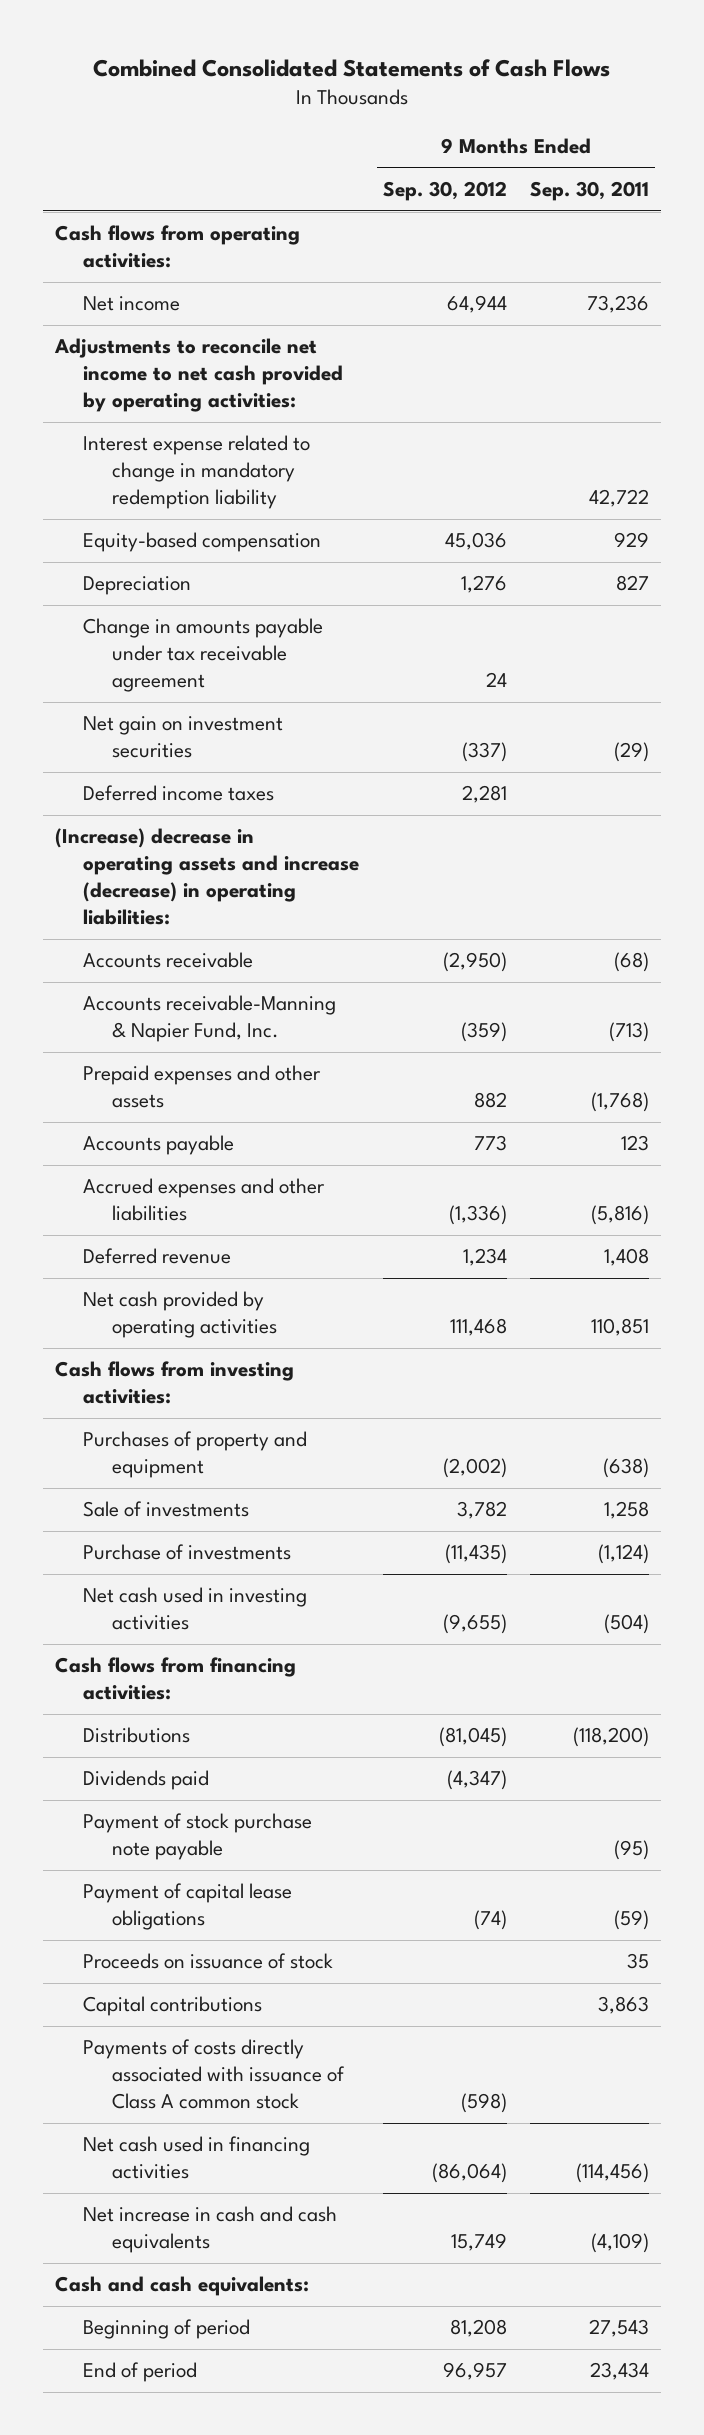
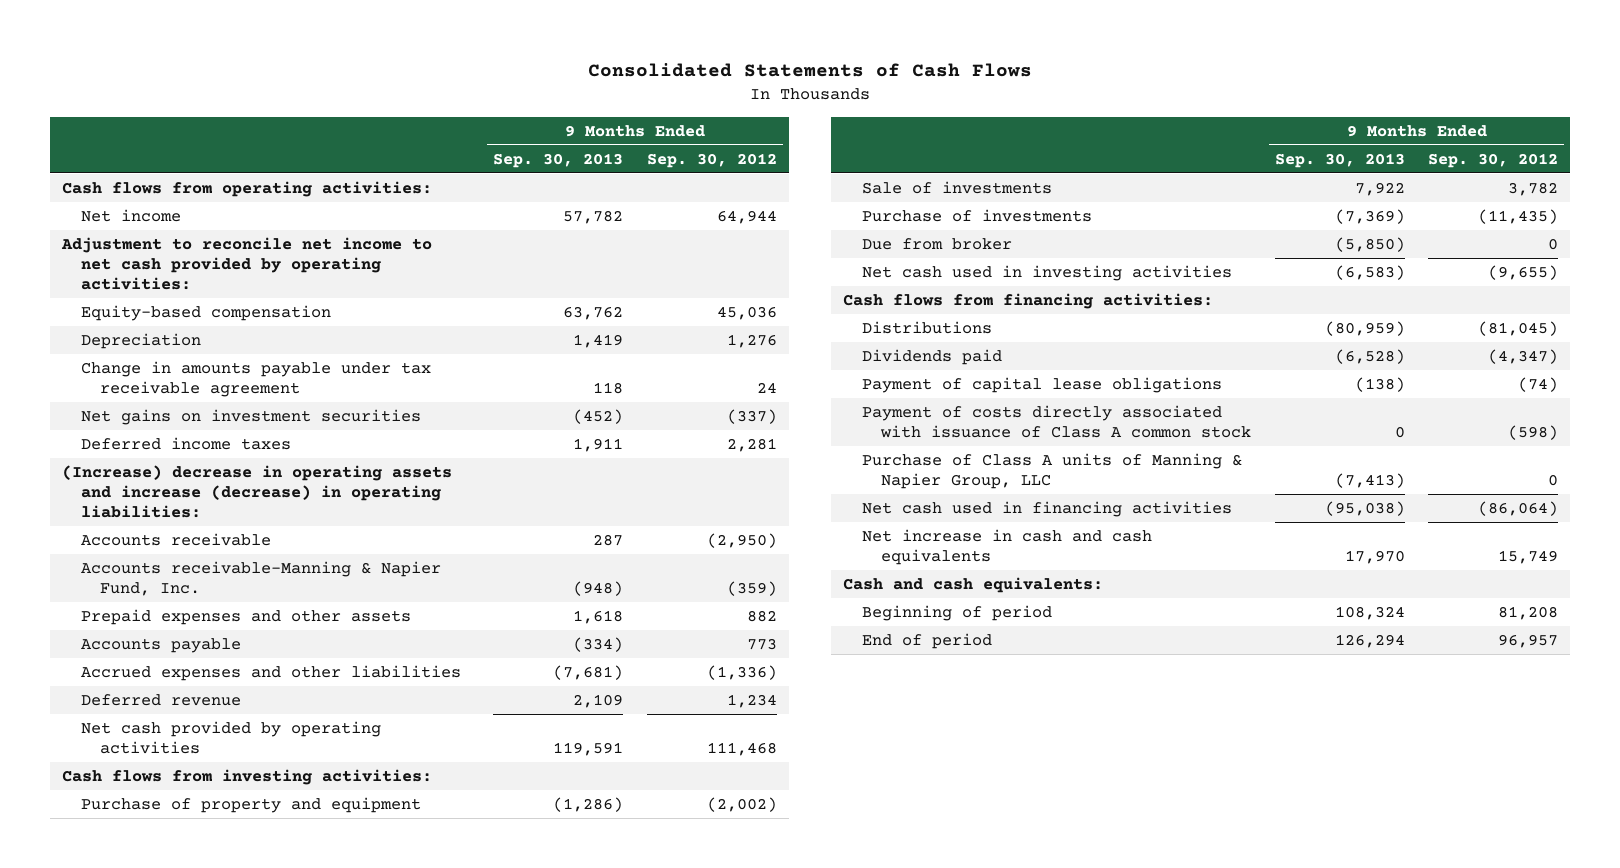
- Combined Consolidated Statements of Cash Flows
+ Consolidated Statements of Cash Flows
- | 9 Months Ended Sep. 30, 2012 | 9 Months Ended Sep. 30, 2011
+ | 9 Months Ended Sep. 30, 2013 | 9 Months Ended Sep. 30, 2012
- Adjustments to reconcile net income to net cash provided by operating activities:
- Interest expense related to change in mandatory redemption liability | | 42,722
+ Adjustment to reconcile net income to net cash provided by operating activities:
- Net gain on investment securities | (337) | (29)
+ Net gains on investment securities | (452) | (337)
- Purchases of property and equipment | (2,002) | (638)
+ Purchase of property and equipment | (1,286) | (2,002)
+ Due from broker | (5,850) | 0
- Payment of stock purchase note payable | | (95)
- Proceeds on issuance of stock | | 35
- Capital contributions | | 3,863
- Payments of costs directly associated with issuance of Class A common stock | (598) |
+ Payment of costs directly associated with issuance of Class A common stock | 0 | (598)
+ Purchase of Class A units of Manning & Napier Group, LLC | (7,413) | 0

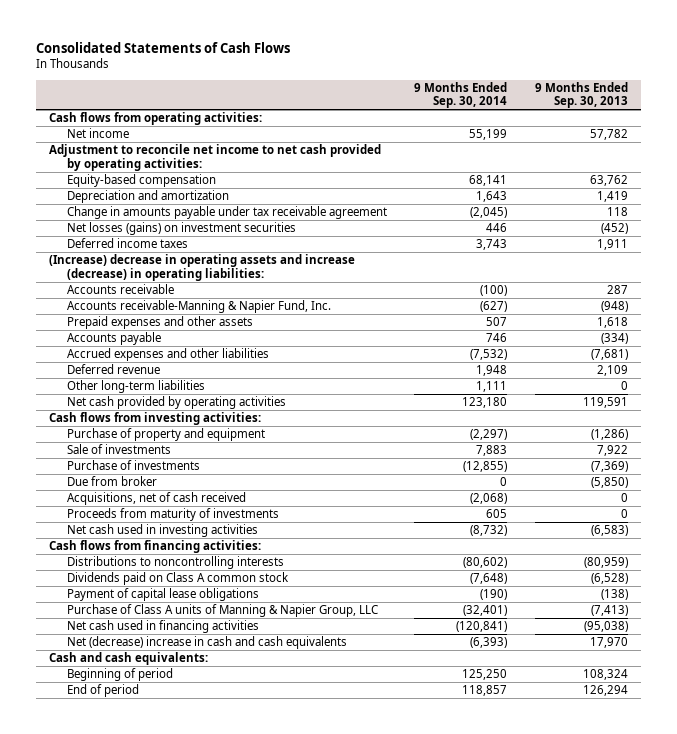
- | 9 Months Ended Sep. 30, 2013 | 9 Months Ended Sep. 30, 2012
+ | 9 Months Ended Sep. 30, 2014 | 9 Months Ended Sep. 30, 2013
- Depreciation | 1,419 | 1,276
+ Depreciation and amortization | 1,643 | 1,419
- Net gains on investment securities | (452) | (337)
+ Net losses (gains) on investment securities | 446 | (452)
+ Other long-term liabilities | 1,111 | 0
+ Acquisitions, net of cash received | (2,068) | 0
+ Proceeds from maturity of investments | 605 | 0
- Distributions | (80,959) | (81,045)
- Dividends paid | (6,528) | (4,347)
+ Distributions to noncontrolling interests | (80,602) | (80,959)
+ Dividends paid on Class A common stock | (7,648) | (6,528)
- Payment of costs directly associated with issuance of Class A common stock | 0 | (598)
- Net increase in cash and cash equivalents | 17,970 | 15,749
+ Net (decrease) increase in cash and cash equivalents | (6,393) | 17,970

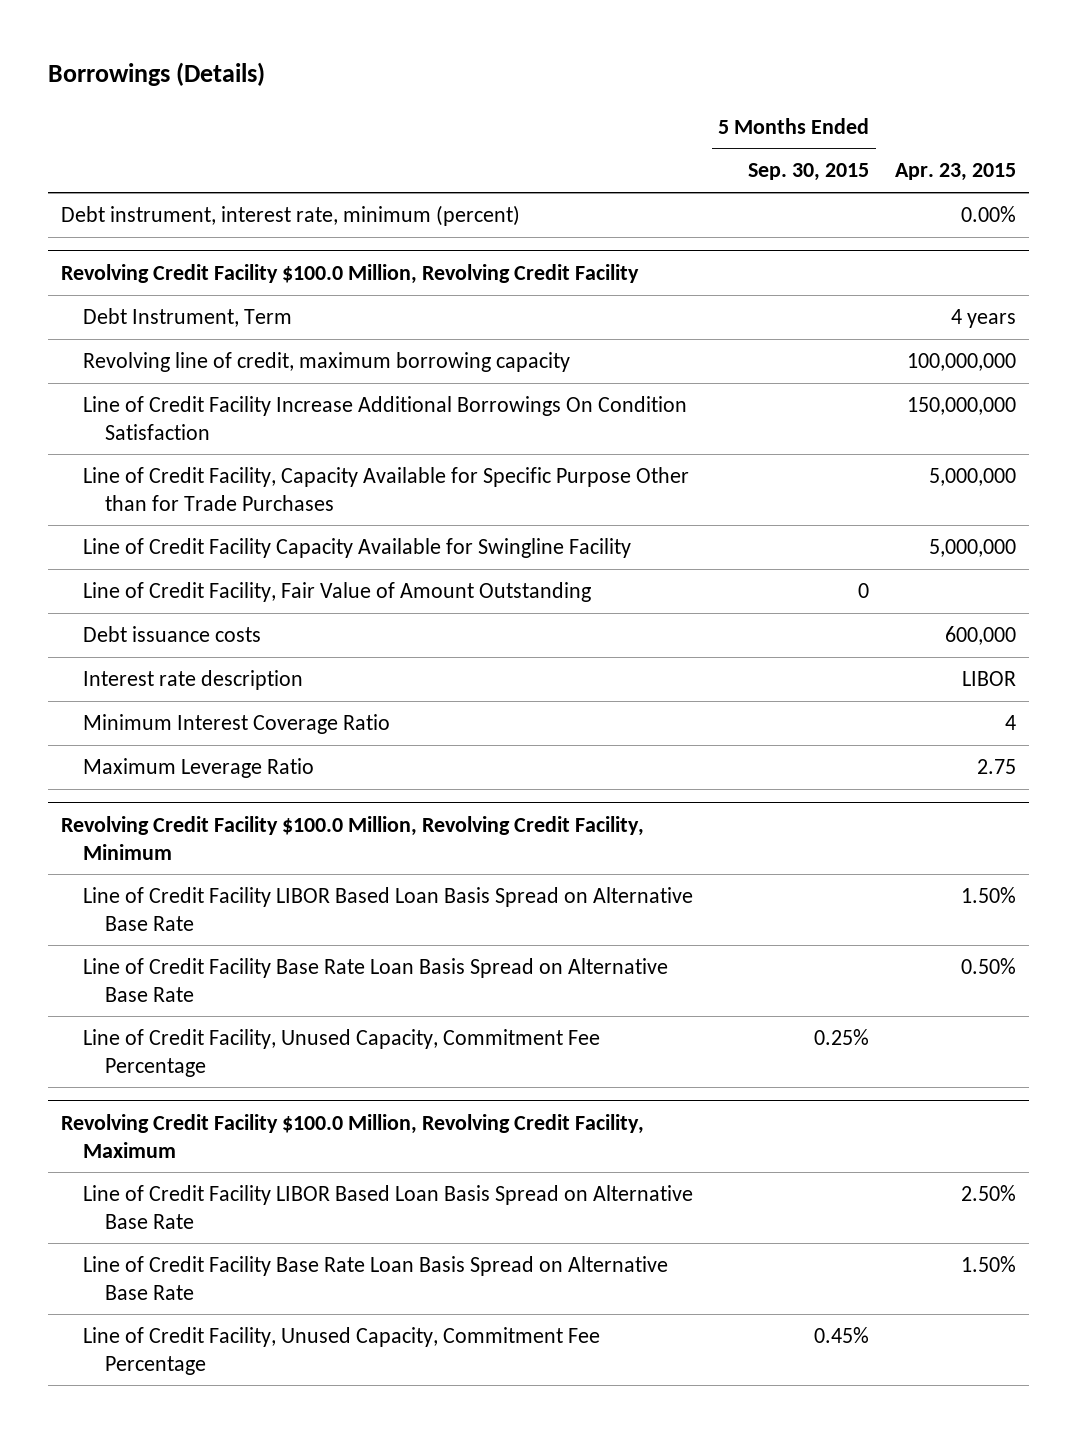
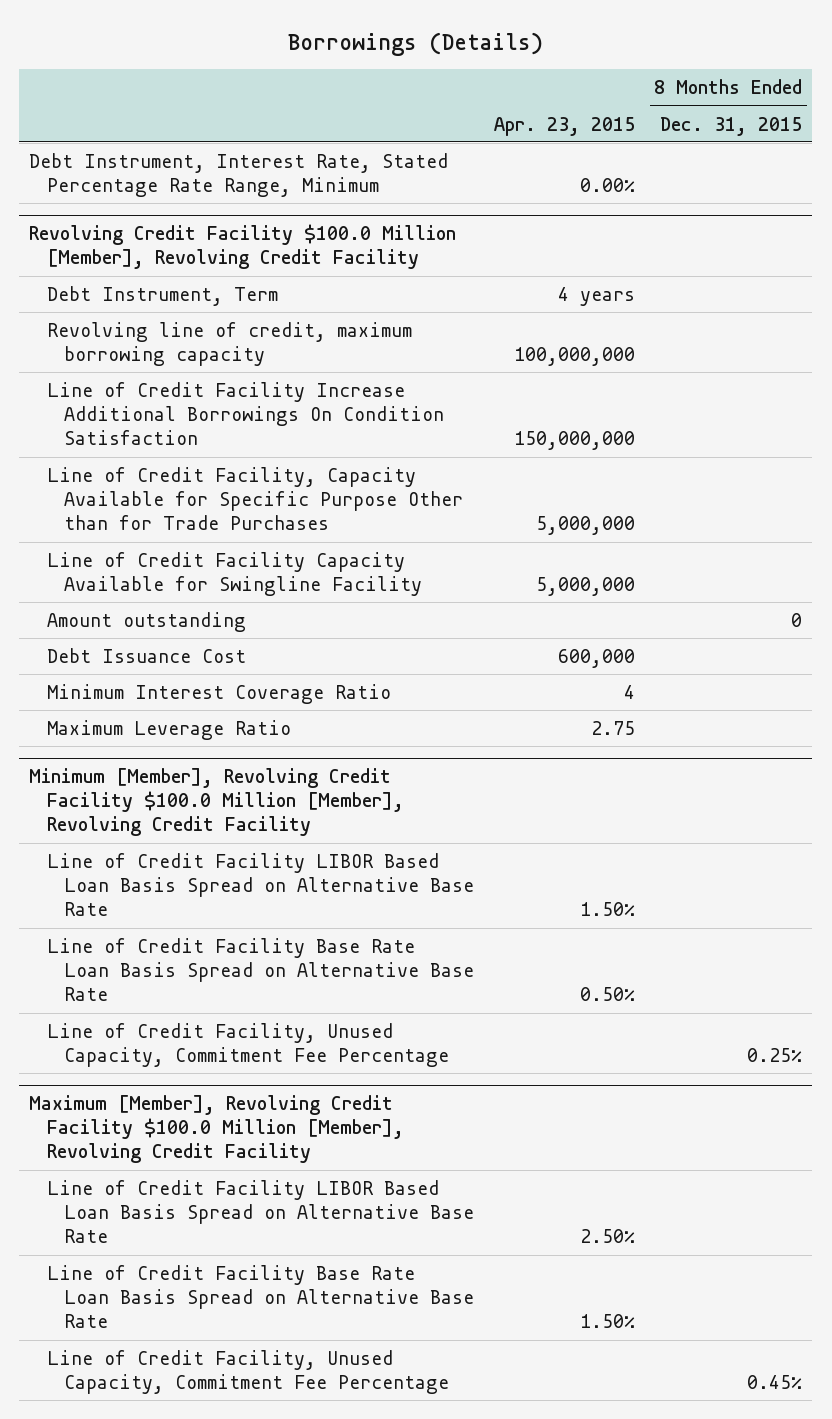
- | 5 Months Ended Sep. 30, 2015 | Apr. 23, 2015
+ | Apr. 23, 2015 | 8 Months Ended Dec. 31, 2015
- Debt instrument, interest rate, minimum (percent) | | 0.00%
- Revolving Credit Facility $100.0 Million, Revolving Credit Facility
+ Debt Instrument, Interest Rate, Stated Percentage Rate Range, Minimum | 0.00% |
+ Revolving Credit Facility $100.0 Million [Member], Revolving Credit Facility
- Line of Credit Facility, Fair Value of Amount Outstanding | 0 |
- Debt issuance costs | | 600,000
- Interest rate description | | LIBOR
+ Amount outstanding | | 0
+ Debt Issuance Cost | 600,000 |
- Revolving Credit Facility $100.0 Million, Revolving Credit Facility, Minimum
+ Minimum [Member], Revolving Credit Facility $100.0 Million [Member], Revolving Credit Facility
- Revolving Credit Facility $100.0 Million, Revolving Credit Facility, Maximum
+ Maximum [Member], Revolving Credit Facility $100.0 Million [Member], Revolving Credit Facility

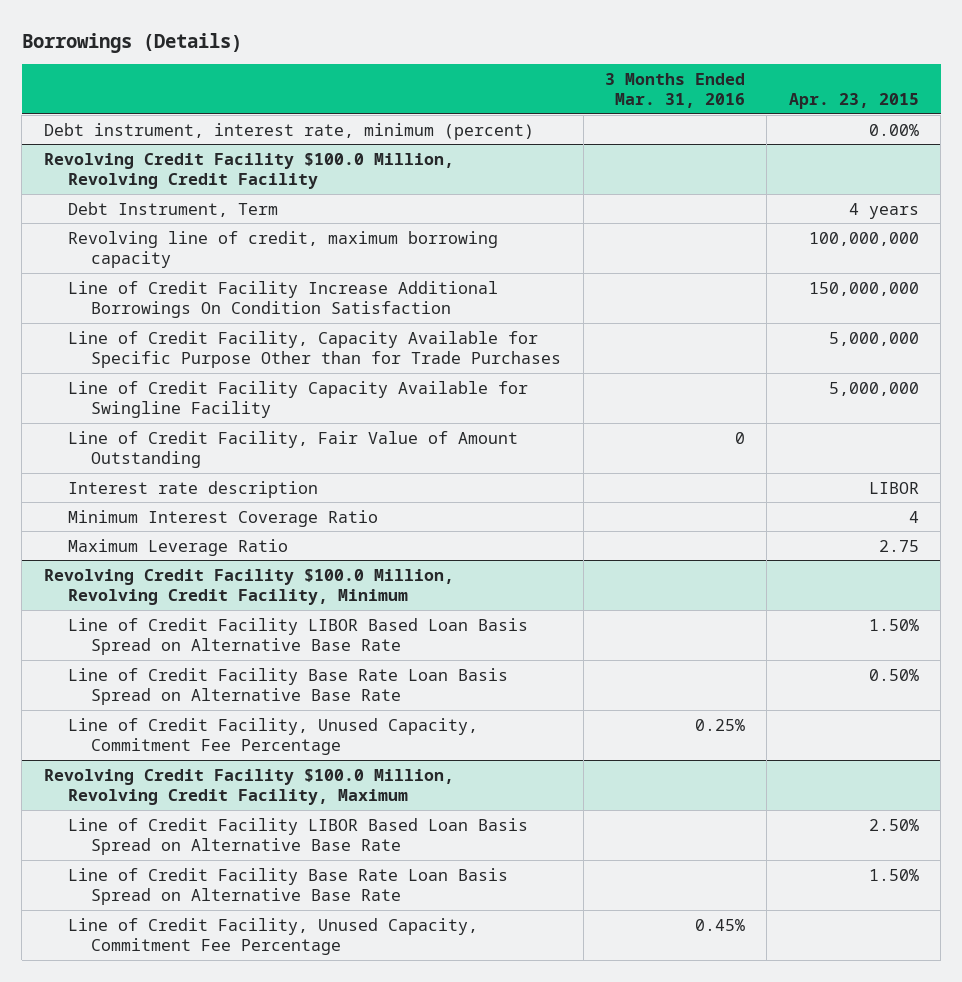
- | Apr. 23, 2015 | 8 Months Ended Dec. 31, 2015
+ | 3 Months Ended Mar. 31, 2016 | Apr. 23, 2015
- Debt Instrument, Interest Rate, Stated Percentage Rate Range, Minimum | 0.00% |
- Revolving Credit Facility $100.0 Million [Member], Revolving Credit Facility
+ Debt instrument, interest rate, minimum (percent) | | 0.00%
+ Revolving Credit Facility $100.0 Million, Revolving Credit Facility
- Amount outstanding | | 0
- Debt Issuance Cost | 600,000 |
+ Line of Credit Facility, Fair Value of Amount Outstanding | 0 |
+ Interest rate description | | LIBOR
- Minimum [Member], Revolving Credit Facility $100.0 Million [Member], Revolving Credit Facility
+ Revolving Credit Facility $100.0 Million, Revolving Credit Facility, Minimum
- Maximum [Member], Revolving Credit Facility $100.0 Million [Member], Revolving Credit Facility
+ Revolving Credit Facility $100.0 Million, Revolving Credit Facility, Maximum

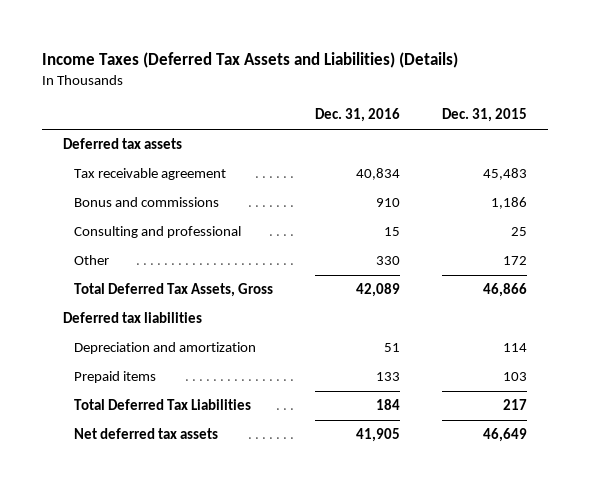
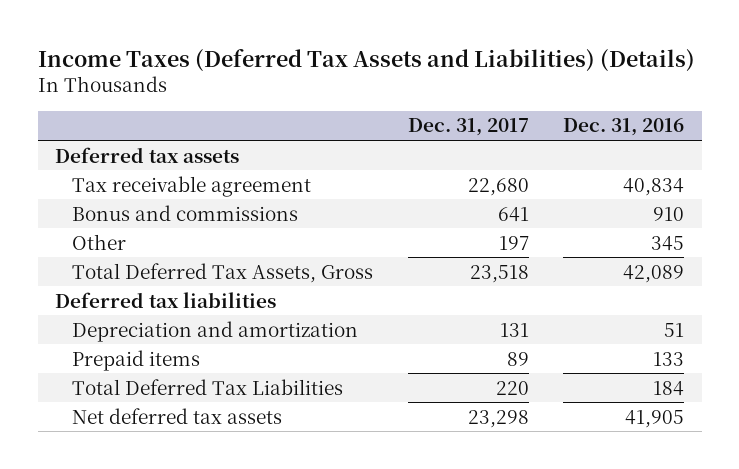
- | Dec. 31, 2016 | Dec. 31, 2015
+ | Dec. 31, 2017 | Dec. 31, 2016
- Consulting and professional | 15 | 25
- Other | 330 | 172
+ Other | 197 | 345

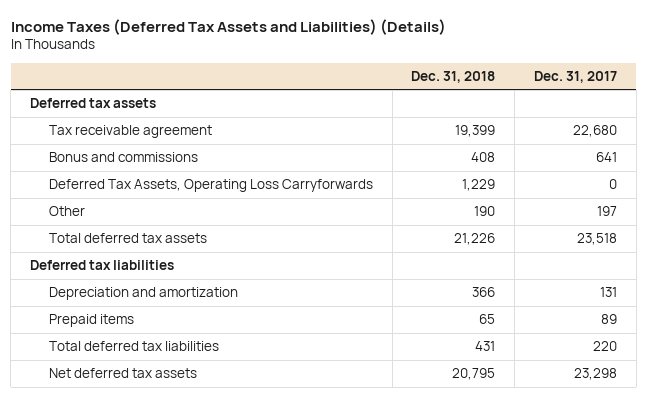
- | Dec. 31, 2017 | Dec. 31, 2016
+ | Dec. 31, 2018 | Dec. 31, 2017
+ Deferred Tax Assets, Operating Loss Carryforwards | 1,229 | 0
- Total Deferred Tax Assets, Gross | 23,518 | 42,089
+ Total deferred tax assets | 21,226 | 23,518
- Total Deferred Tax Liabilities | 220 | 184
+ Total deferred tax liabilities | 431 | 220

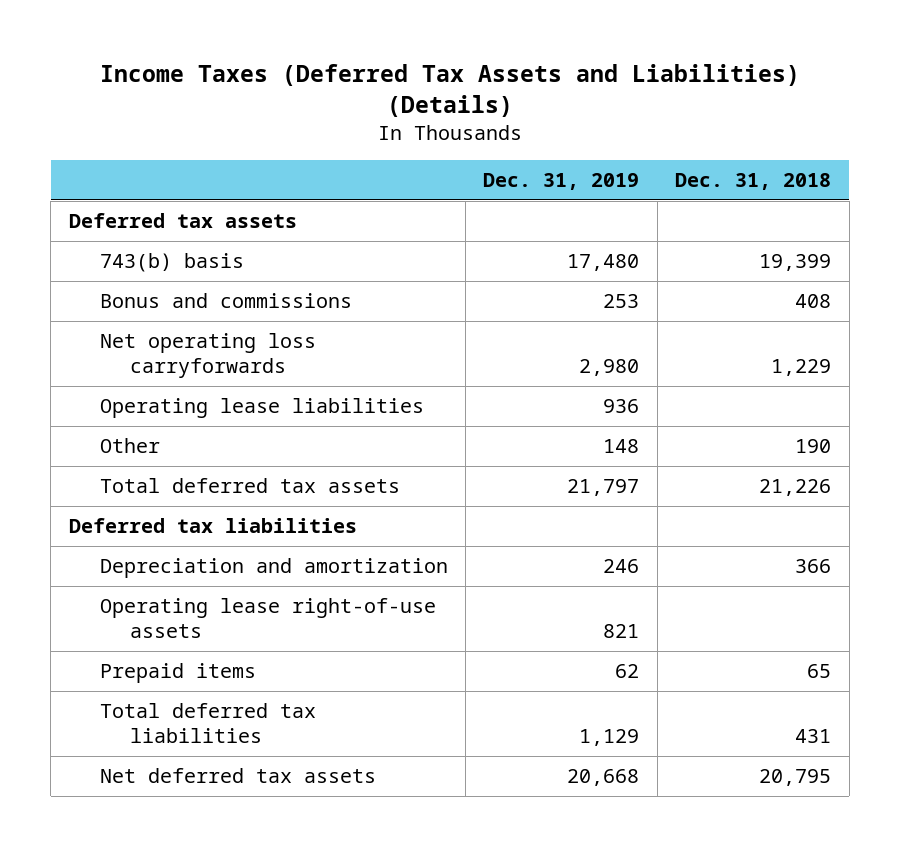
- | Dec. 31, 2018 | Dec. 31, 2017
+ | Dec. 31, 2019 | Dec. 31, 2018
- Tax receivable agreement | 19,399 | 22,680
+ 743(b) basis | 17,480 | 19,399
- Deferred Tax Assets, Operating Loss Carryforwards | 1,229 | 0
+ Net operating loss carryforwards | 2,980 | 1,229
+ Operating lease liabilities | 936 |
+ Operating lease right-of-use assets | 821 |

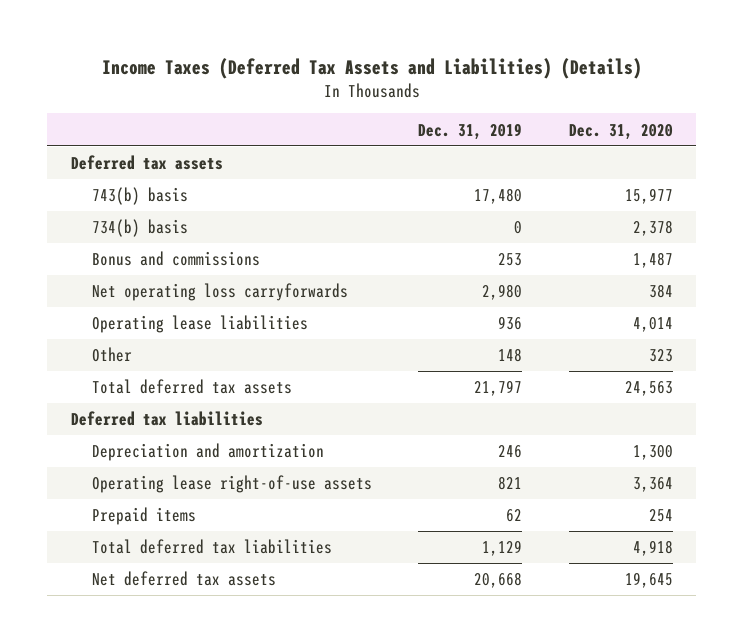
- | Dec. 31, 2019 | Dec. 31, 2018
+ | Dec. 31, 2019 | Dec. 31, 2020
+ 734(b) basis | 0 | 2,378

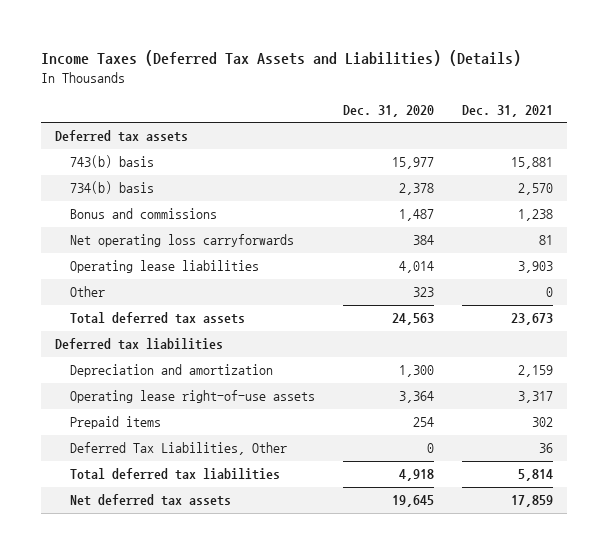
- | Dec. 31, 2019 | Dec. 31, 2020
+ | Dec. 31, 2020 | Dec. 31, 2021
+ Deferred Tax Liabilities, Other | 0 | 36

